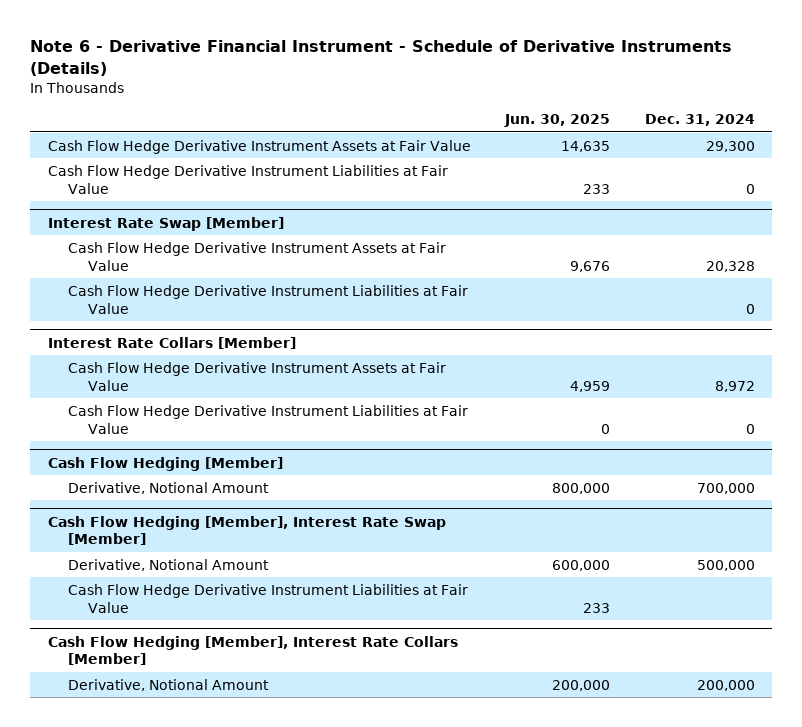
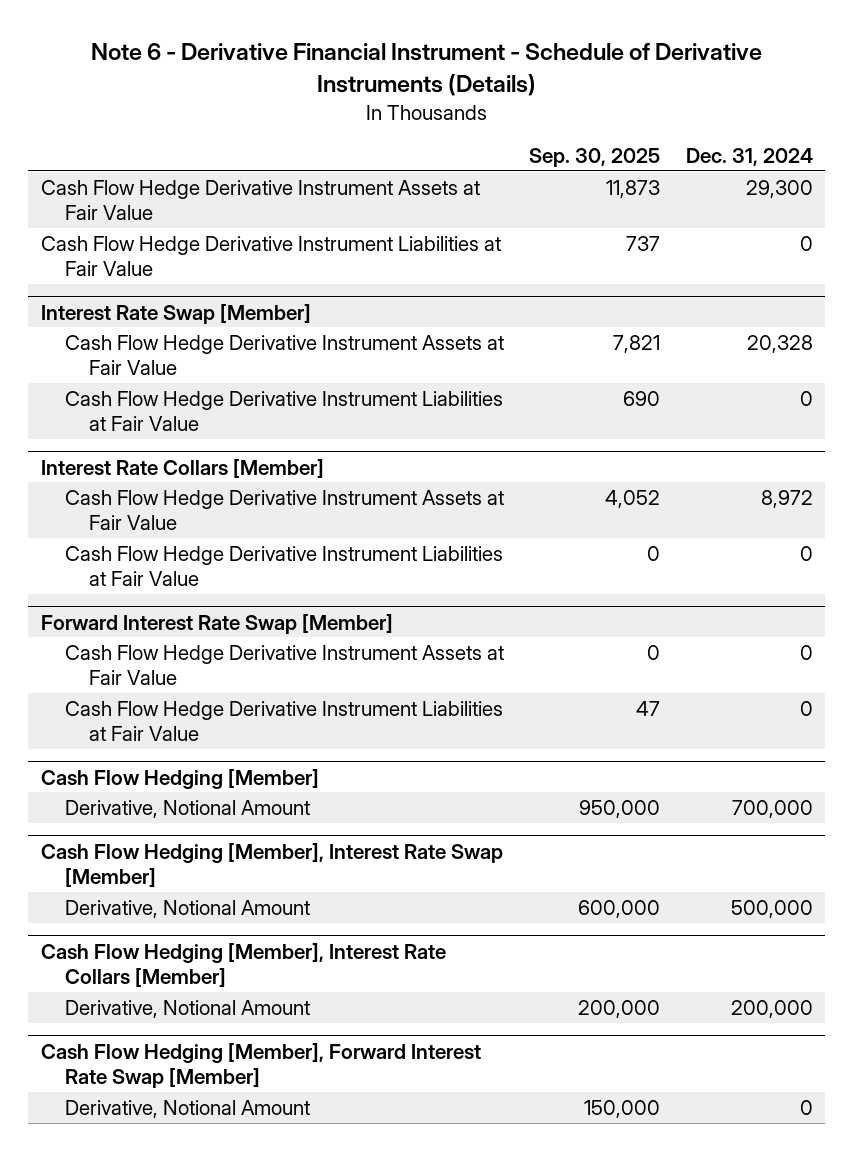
- | Jun. 30, 2025 | Dec. 31, 2024
+ | Sep. 30, 2025 | Dec. 31, 2024
+ Forward Interest Rate Swap [Member]
+ Cash Flow Hedge Derivative Instrument Assets at Fair Value | 0 | 0
+ Cash Flow Hedge Derivative Instrument Liabilities at Fair Value | 47 | 0
@ Cash Flow Hedging [Member], Interest Rate Swap [Member]
- Cash Flow Hedge Derivative Instrument Liabilities at Fair Value | 233 |
+ Cash Flow Hedging [Member], Forward Interest Rate Swap [Member]
+ Derivative, Notional Amount | 150,000 | 0

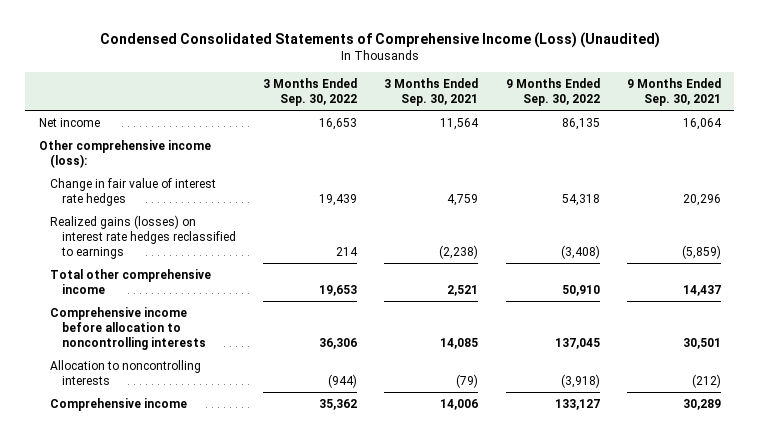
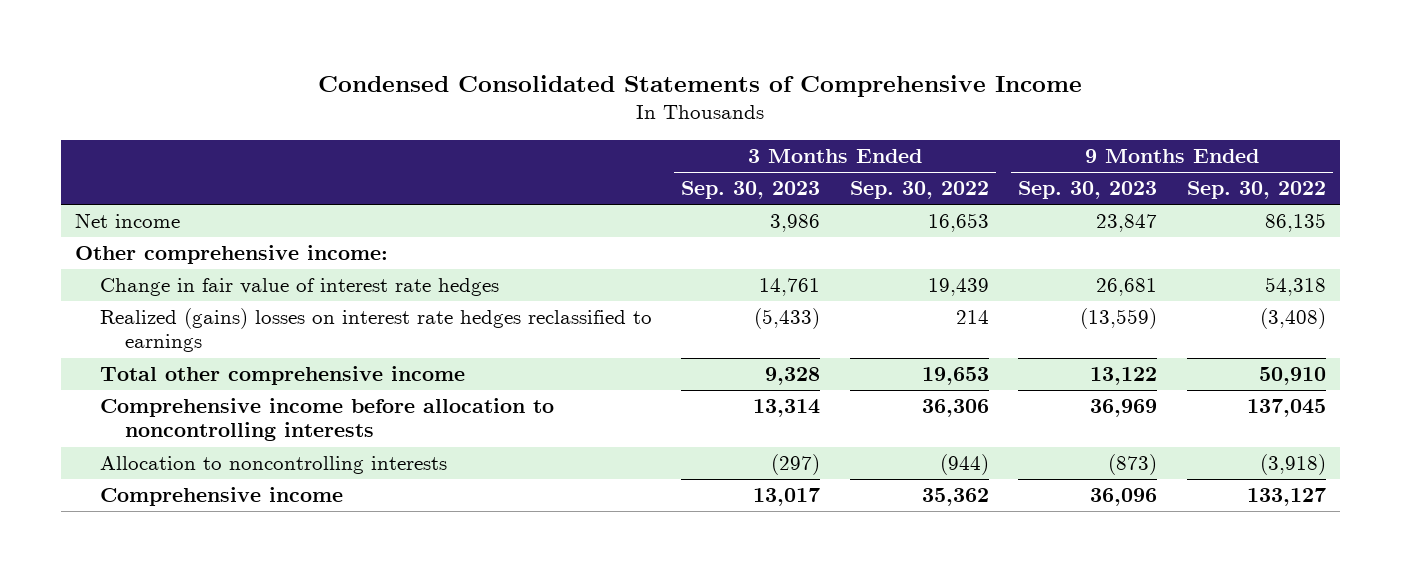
- Condensed Consolidated Statements of Comprehensive Income (Loss) (Unaudited)
+ Condensed Consolidated Statements of Comprehensive Income
- | 3 Months Ended Sep. 30, 2022 | 3 Months Ended Sep. 30, 2021 | 9 Months Ended Sep. 30, 2022 | 9 Months Ended Sep. 30, 2021
+ | 3 Months Ended Sep. 30, 2023 | 3 Months Ended Sep. 30, 2022 | 9 Months Ended Sep. 30, 2023 | 9 Months Ended Sep. 30, 2022
- Other comprehensive income (loss):
+ Other comprehensive income:
- Realized gains (losses) on interest rate hedges reclassified to earnings | 214 | (2,238) | (3,408) | (5,859)
+ Realized (gains) losses on interest rate hedges reclassified to earnings | (5,433) | 214 | (13,559) | (3,408)

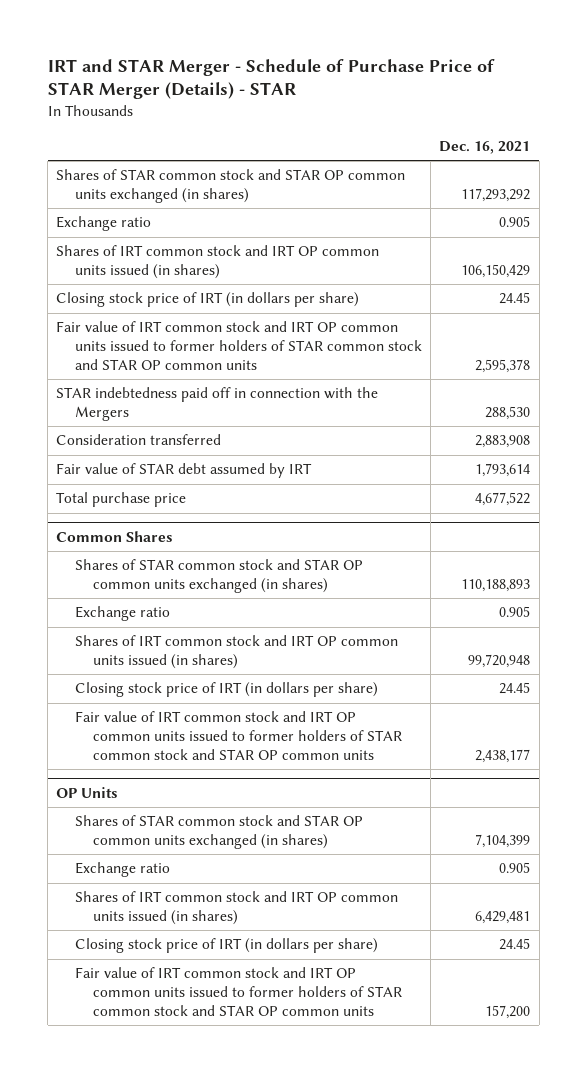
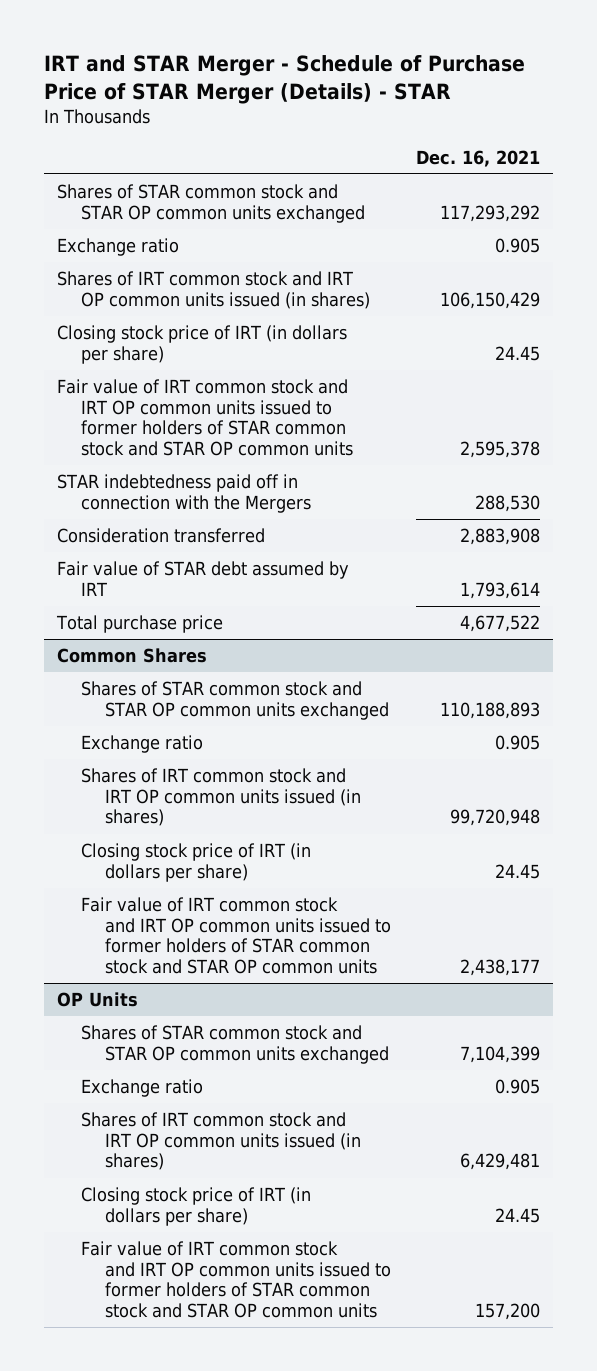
- Shares of STAR common stock and STAR OP common units exchanged (in shares) | 117,293,292
+ Shares of STAR common stock and STAR OP common units exchanged | 117,293,292
@ Common Shares
- Shares of STAR common stock and STAR OP common units exchanged (in shares) | 110,188,893
+ Shares of STAR common stock and STAR OP common units exchanged | 110,188,893
@ OP Units
- Shares of STAR common stock and STAR OP common units exchanged (in shares) | 7,104,399
+ Shares of STAR common stock and STAR OP common units exchanged | 7,104,399

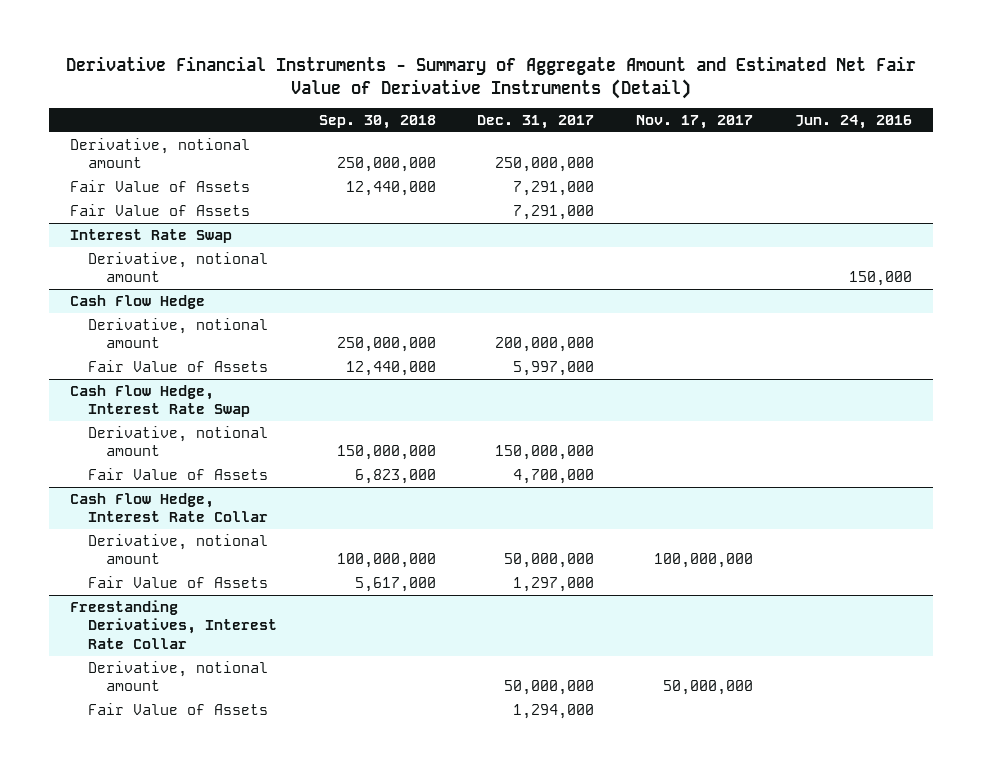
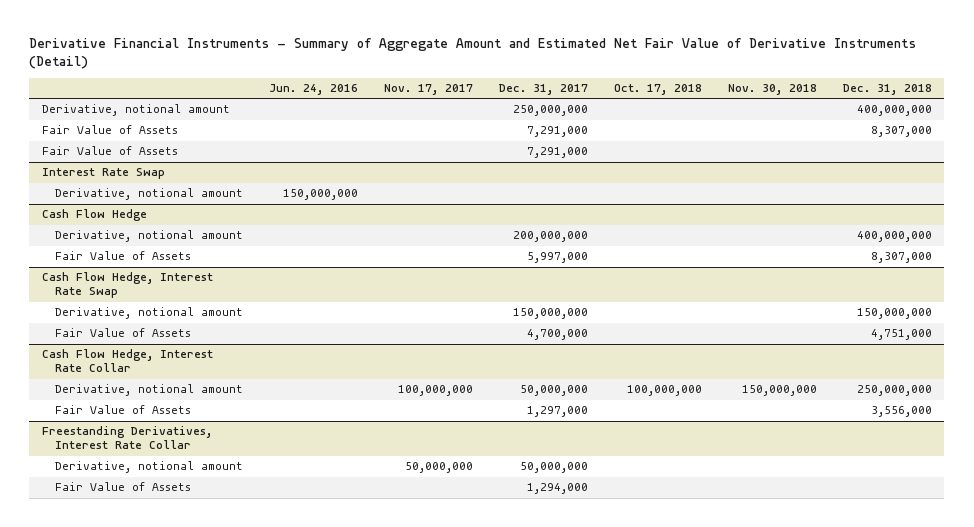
- | Sep. 30, 2018 | Dec. 31, 2017 | Nov. 17, 2017 | Jun. 24, 2016
+ | Jun. 24, 2016 | Nov. 17, 2017 | Dec. 31, 2017 | Oct. 17, 2018 | Nov. 30, 2018 | Dec. 31, 2018
@ Interest Rate Swap
- Derivative, notional amount | | | | 150,000
+ Derivative, notional amount | 150,000,000 | | | | |

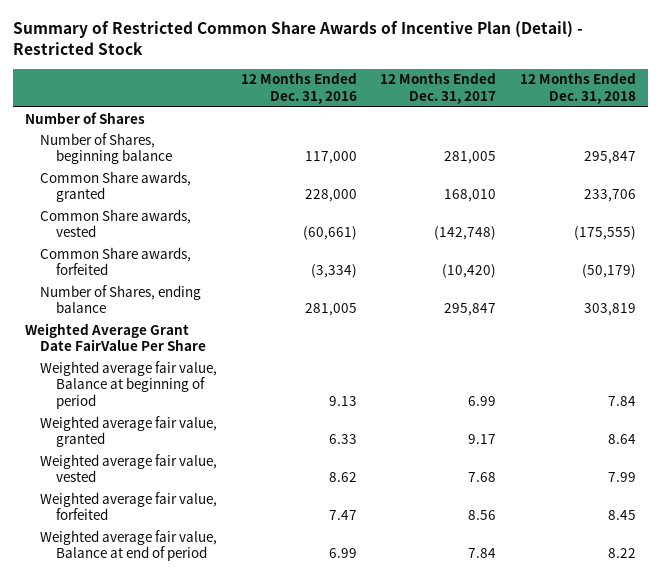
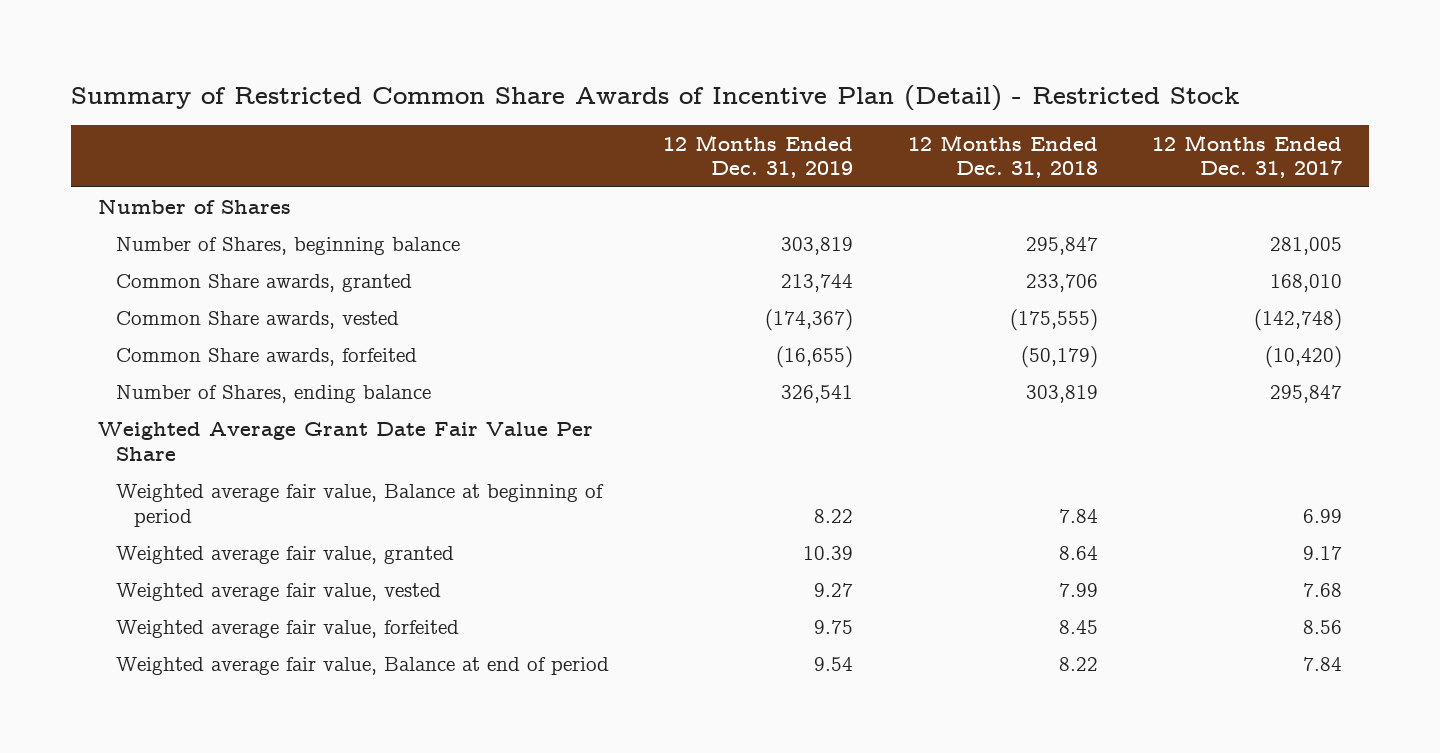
- | 12 Months Ended Dec. 31, 2016 | 12 Months Ended Dec. 31, 2017 | 12 Months Ended Dec. 31, 2018
+ | 12 Months Ended Dec. 31, 2019 | 12 Months Ended Dec. 31, 2018 | 12 Months Ended Dec. 31, 2017
- Weighted Average Grant Date FairValue Per Share
+ Weighted Average Grant Date Fair Value Per Share

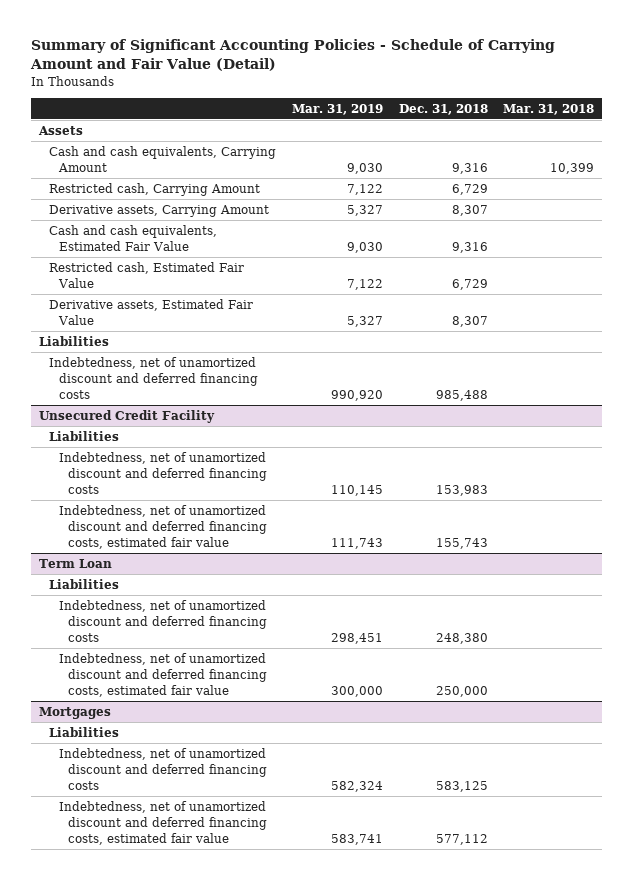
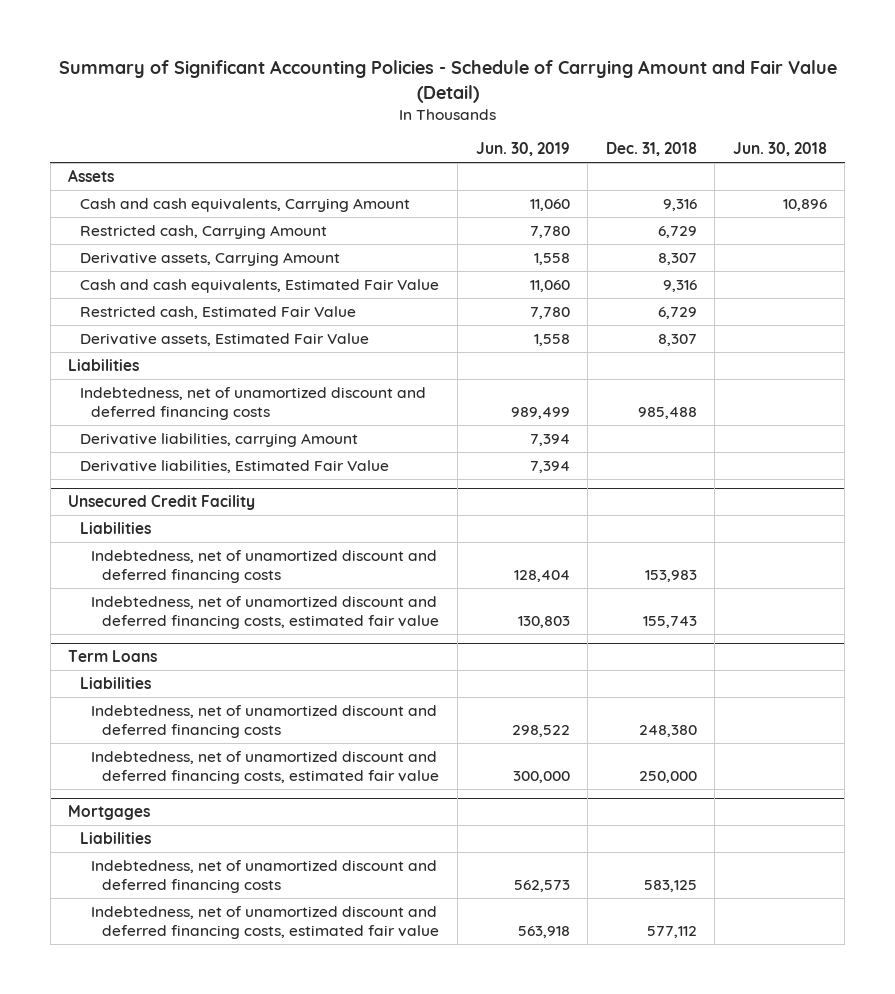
- | Mar. 31, 2019 | Dec. 31, 2018 | Mar. 31, 2018
+ | Jun. 30, 2019 | Dec. 31, 2018 | Jun. 30, 2018
+ Derivative liabilities, carrying Amount | 7,394 | |
+ Derivative liabilities, Estimated Fair Value | 7,394 | |
- Term Loan
+ Term Loans

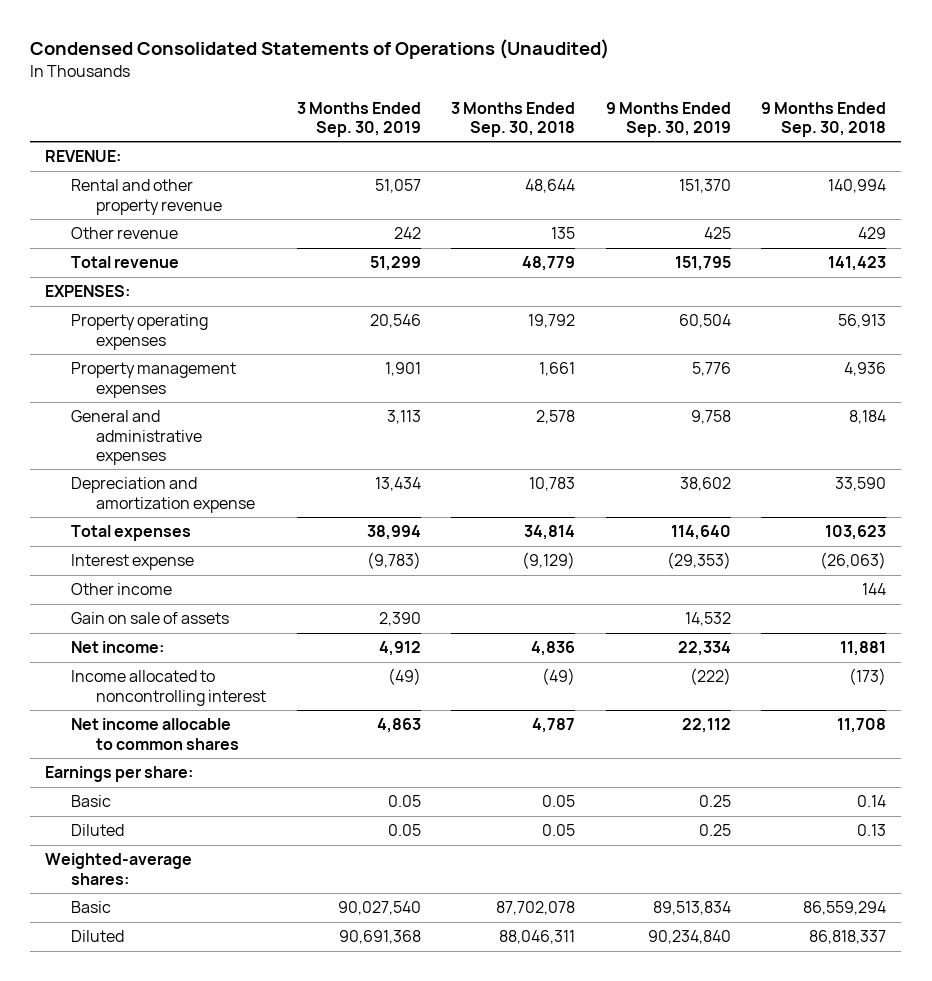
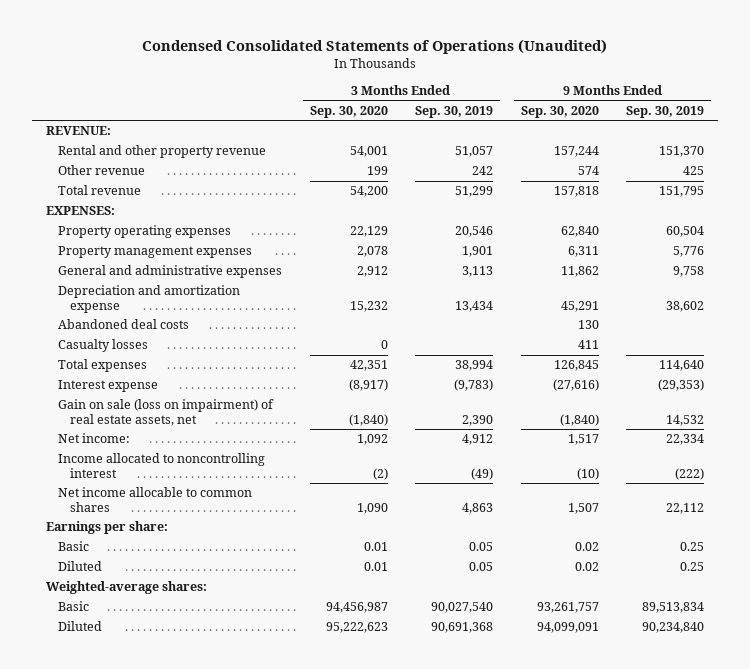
- | 3 Months Ended Sep. 30, 2019 | 3 Months Ended Sep. 30, 2018 | 9 Months Ended Sep. 30, 2019 | 9 Months Ended Sep. 30, 2018
+ | 3 Months Ended Sep. 30, 2020 | 3 Months Ended Sep. 30, 2019 | 9 Months Ended Sep. 30, 2020 | 9 Months Ended Sep. 30, 2019
+ Abandoned deal costs | | | 130 |
+ Casualty losses | 0 | | 411 |
- Other income | | | | 144
- Gain on sale of assets | 2,390 | | 14,532 |
+ Gain on sale (loss on impairment) of real estate assets, net | (1,840) | 2,390 | (1,840) | 14,532

